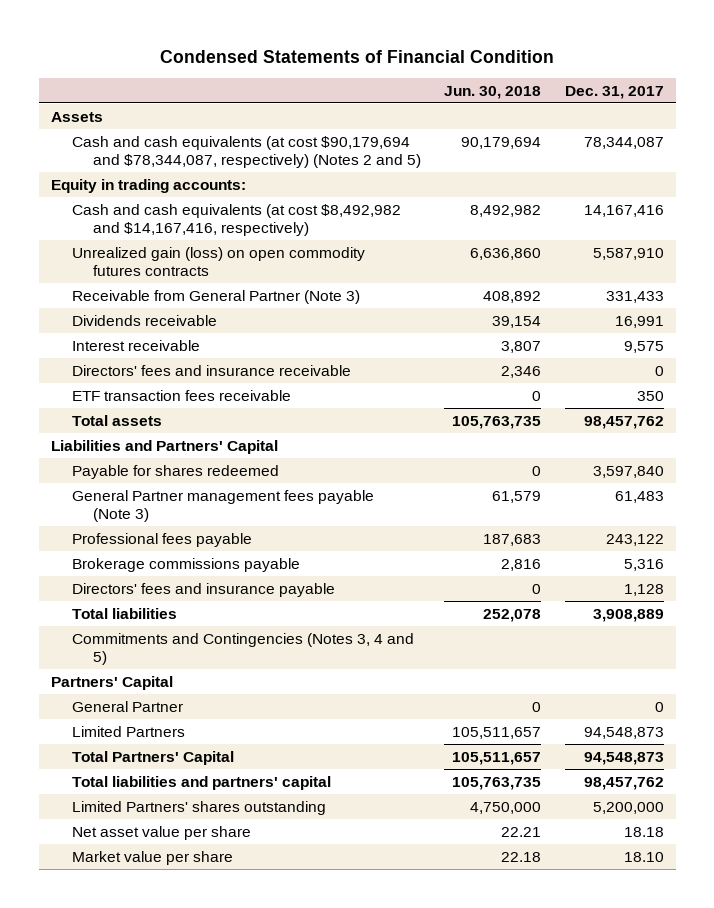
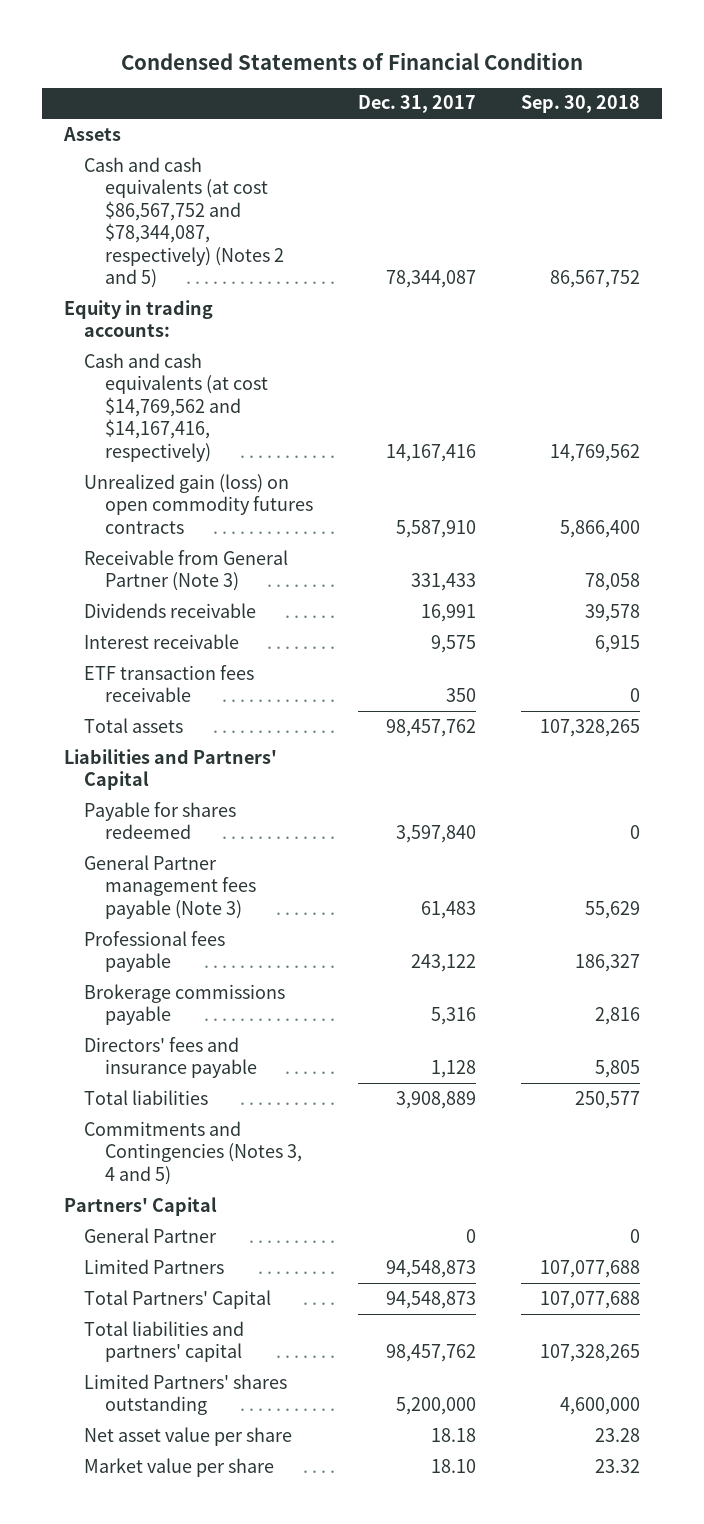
- | Jun. 30, 2018 | Dec. 31, 2017
+ | Dec. 31, 2017 | Sep. 30, 2018
- Cash and cash equivalents (at cost $90,179,694 and $78,344,087, respectively) (Notes 2 and 5) | 90,179,694 | 78,344,087
+ Cash and cash equivalents (at cost $86,567,752 and $78,344,087, respectively) (Notes 2 and 5) | 78,344,087 | 86,567,752
- Cash and cash equivalents (at cost $8,492,982 and $14,167,416, respectively) | 8,492,982 | 14,167,416
+ Cash and cash equivalents (at cost $14,769,562 and $14,167,416, respectively) | 14,167,416 | 14,769,562
- Directors' fees and insurance receivable | 2,346 | 0

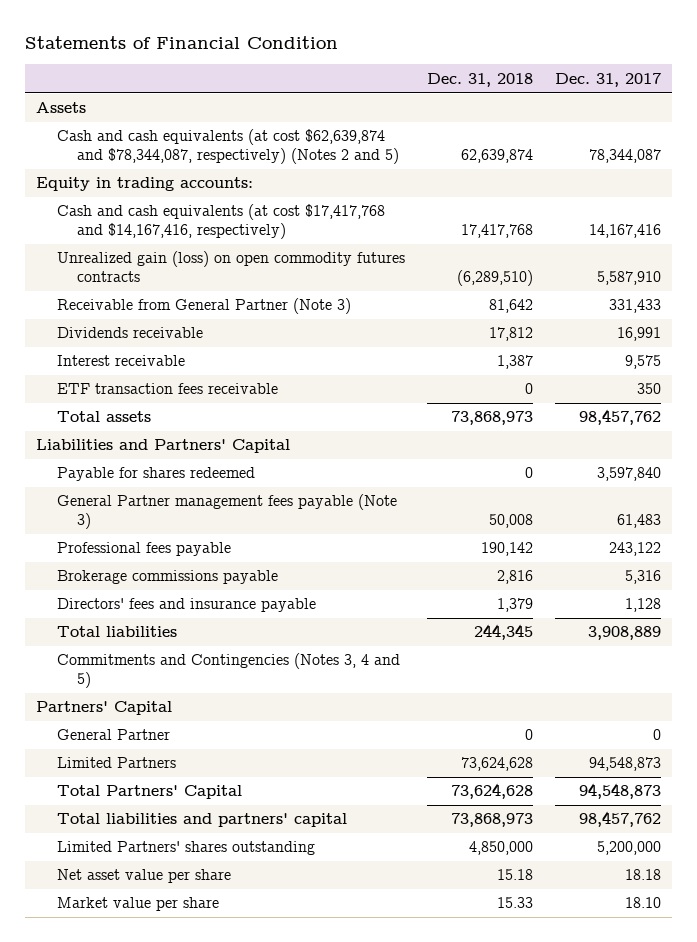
- Condensed Statements of Financial Condition
+ Statements of Financial Condition
- | Dec. 31, 2017 | Sep. 30, 2018
+ | Dec. 31, 2018 | Dec. 31, 2017
- Cash and cash equivalents (at cost $86,567,752 and $78,344,087, respectively) (Notes 2 and 5) | 78,344,087 | 86,567,752
+ Cash and cash equivalents (at cost $62,639,874 and $78,344,087, respectively) (Notes 2 and 5) | 62,639,874 | 78,344,087
- Cash and cash equivalents (at cost $14,769,562 and $14,167,416, respectively) | 14,167,416 | 14,769,562
+ Cash and cash equivalents (at cost $17,417,768 and $14,167,416, respectively) | 17,417,768 | 14,167,416

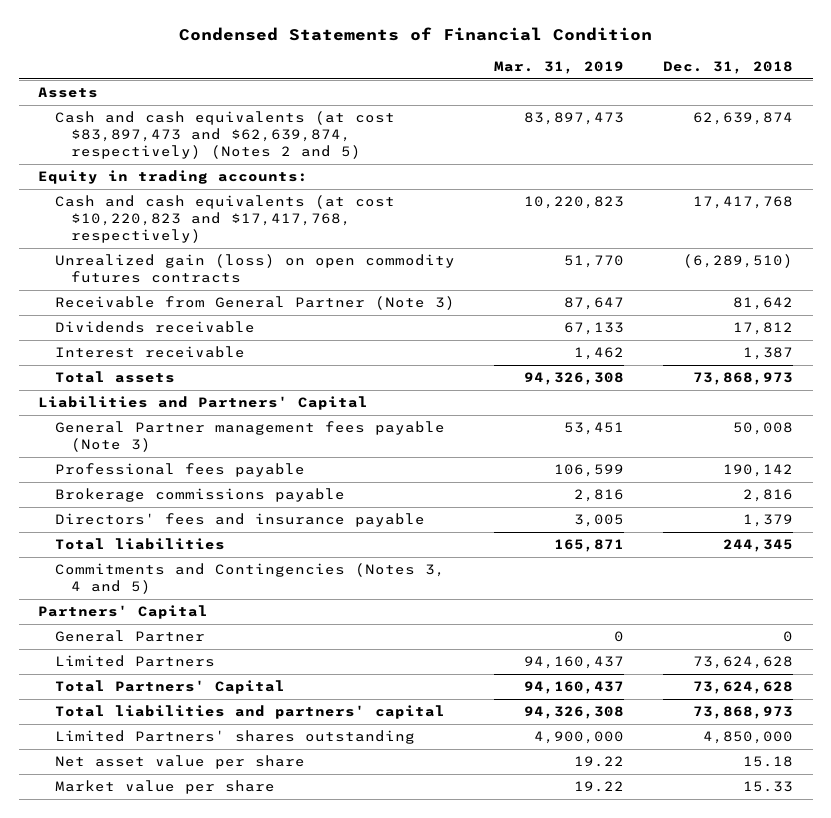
- Statements of Financial Condition
+ Condensed Statements of Financial Condition
- | Dec. 31, 2018 | Dec. 31, 2017
+ | Mar. 31, 2019 | Dec. 31, 2018
- Cash and cash equivalents (at cost $62,639,874 and $78,344,087, respectively) (Notes 2 and 5) | 62,639,874 | 78,344,087
+ Cash and cash equivalents (at cost $83,897,473 and $62,639,874, respectively) (Notes 2 and 5) | 83,897,473 | 62,639,874
- Cash and cash equivalents (at cost $17,417,768 and $14,167,416, respectively) | 17,417,768 | 14,167,416
+ Cash and cash equivalents (at cost $10,220,823 and $17,417,768, respectively) | 10,220,823 | 17,417,768
- ETF transaction fees receivable | 0 | 350
- Payable for shares redeemed | 0 | 3,597,840

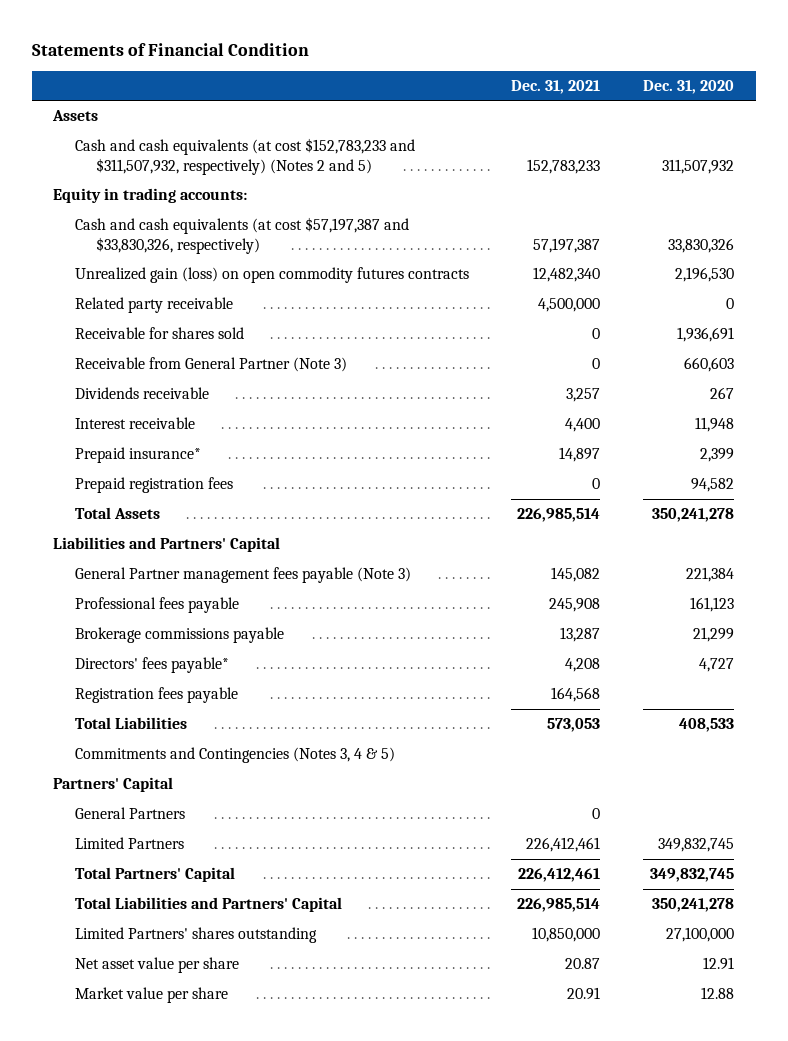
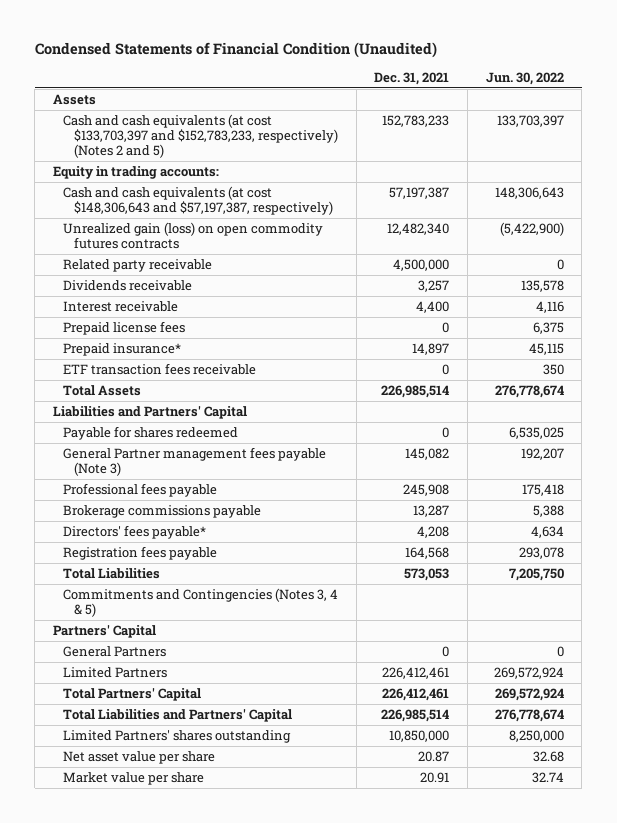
- Statements of Financial Condition
+ Condensed Statements of Financial Condition (Unaudited)
- | Dec. 31, 2021 | Dec. 31, 2020
+ | Dec. 31, 2021 | Jun. 30, 2022
- Cash and cash equivalents (at cost $152,783,233 and $311,507,932, respectively) (Notes 2 and 5) | 152,783,233 | 311,507,932
+ Cash and cash equivalents (at cost $133,703,397 and $152,783,233, respectively) (Notes 2 and 5) | 152,783,233 | 133,703,397
- Cash and cash equivalents (at cost $57,197,387 and $33,830,326, respectively) | 57,197,387 | 33,830,326
+ Cash and cash equivalents (at cost $148,306,643 and $57,197,387, respectively) | 57,197,387 | 148,306,643
- Receivable for shares sold | 0 | 1,936,691
- Receivable from General Partner (Note 3) | 0 | 660,603
+ Prepaid license fees | 0 | 6,375
- Prepaid registration fees | 0 | 94,582
+ ETF transaction fees receivable | 0 | 350
+ Payable for shares redeemed | 0 | 6,535,025

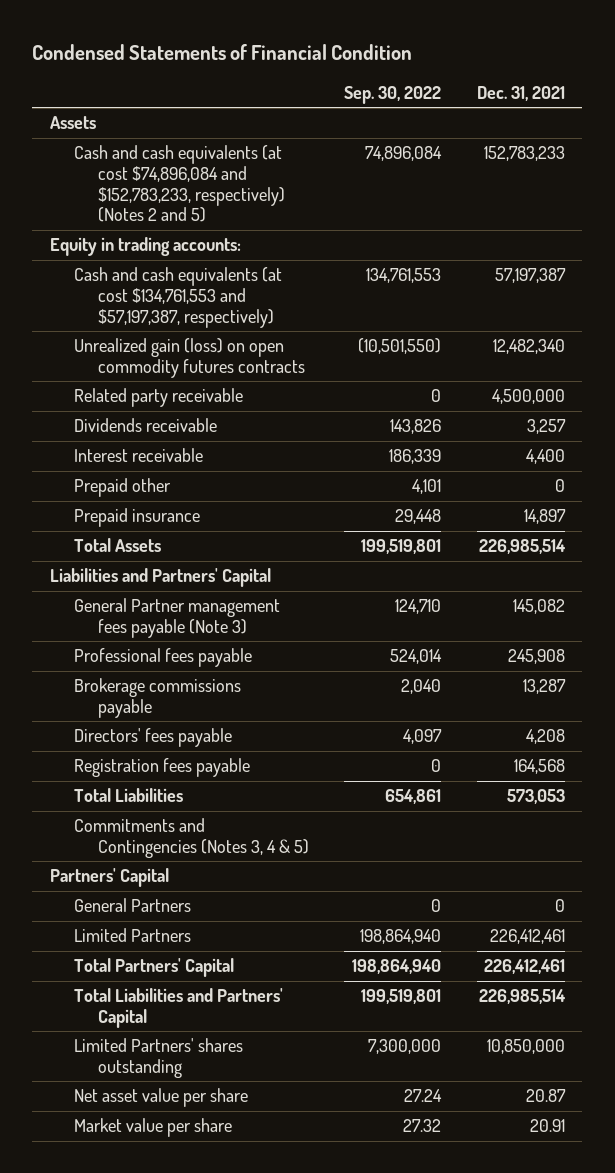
- Condensed Statements of Financial Condition (Unaudited)
+ Condensed Statements of Financial Condition
- | Dec. 31, 2021 | Jun. 30, 2022
+ | Sep. 30, 2022 | Dec. 31, 2021
- Cash and cash equivalents (at cost $133,703,397 and $152,783,233, respectively) (Notes 2 and 5) | 152,783,233 | 133,703,397
+ Cash and cash equivalents (at cost $74,896,084 and $152,783,233, respectively) (Notes 2 and 5) | 74,896,084 | 152,783,233
- Cash and cash equivalents (at cost $148,306,643 and $57,197,387, respectively) | 57,197,387 | 148,306,643
+ Cash and cash equivalents (at cost $134,761,553 and $57,197,387, respectively) | 134,761,553 | 57,197,387
- Prepaid license fees | 0 | 6,375
- Prepaid insurance* | 14,897 | 45,115
- ETF transaction fees receivable | 0 | 350
+ Prepaid other | 4,101 | 0
+ Prepaid insurance | 29,448 | 14,897
- Payable for shares redeemed | 0 | 6,535,025
- Directors' fees payable* | 4,208 | 4,634
+ Directors' fees payable | 4,097 | 4,208

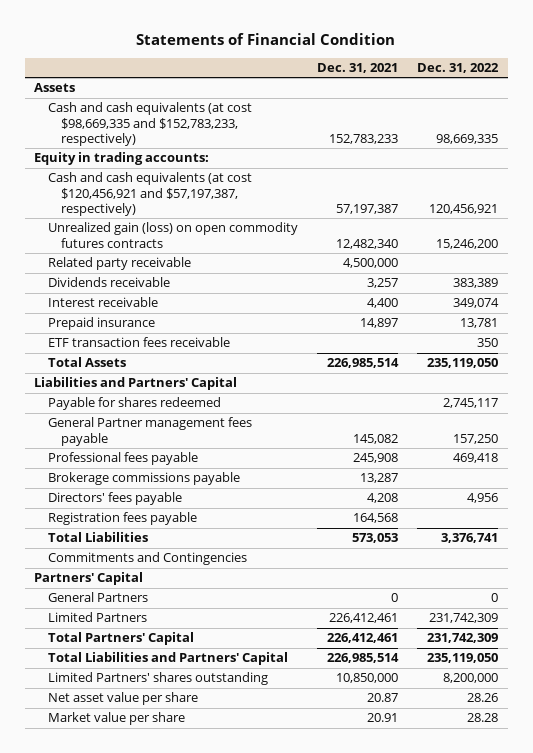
- Condensed Statements of Financial Condition
+ Statements of Financial Condition
- | Sep. 30, 2022 | Dec. 31, 2021
+ | Dec. 31, 2021 | Dec. 31, 2022
- Cash and cash equivalents (at cost $74,896,084 and $152,783,233, respectively) (Notes 2 and 5) | 74,896,084 | 152,783,233
+ Cash and cash equivalents (at cost $98,669,335 and $152,783,233, respectively) | 152,783,233 | 98,669,335
- Cash and cash equivalents (at cost $134,761,553 and $57,197,387, respectively) | 134,761,553 | 57,197,387
+ Cash and cash equivalents (at cost $120,456,921 and $57,197,387, respectively) | 57,197,387 | 120,456,921
- Prepaid other | 4,101 | 0
+ ETF transaction fees receivable | | 350
- General Partner management fees payable (Note 3) | 124,710 | 145,082
+ Payable for shares redeemed | | 2,745,117
+ General Partner management fees payable | 145,082 | 157,250
- Commitments and Contingencies (Notes 3, 4 & 5)
+ Commitments and Contingencies

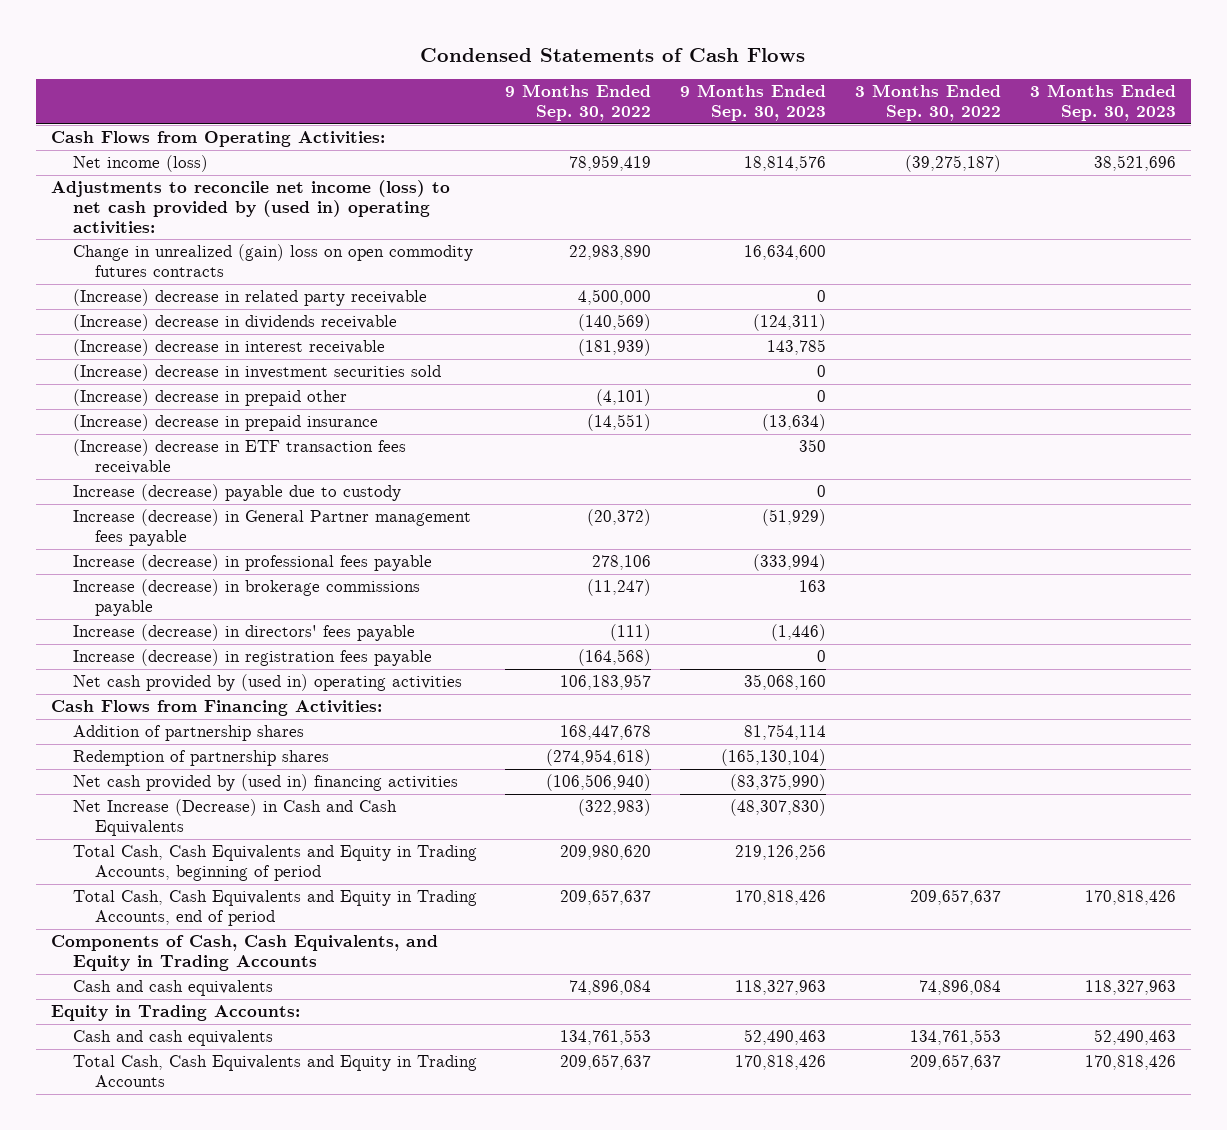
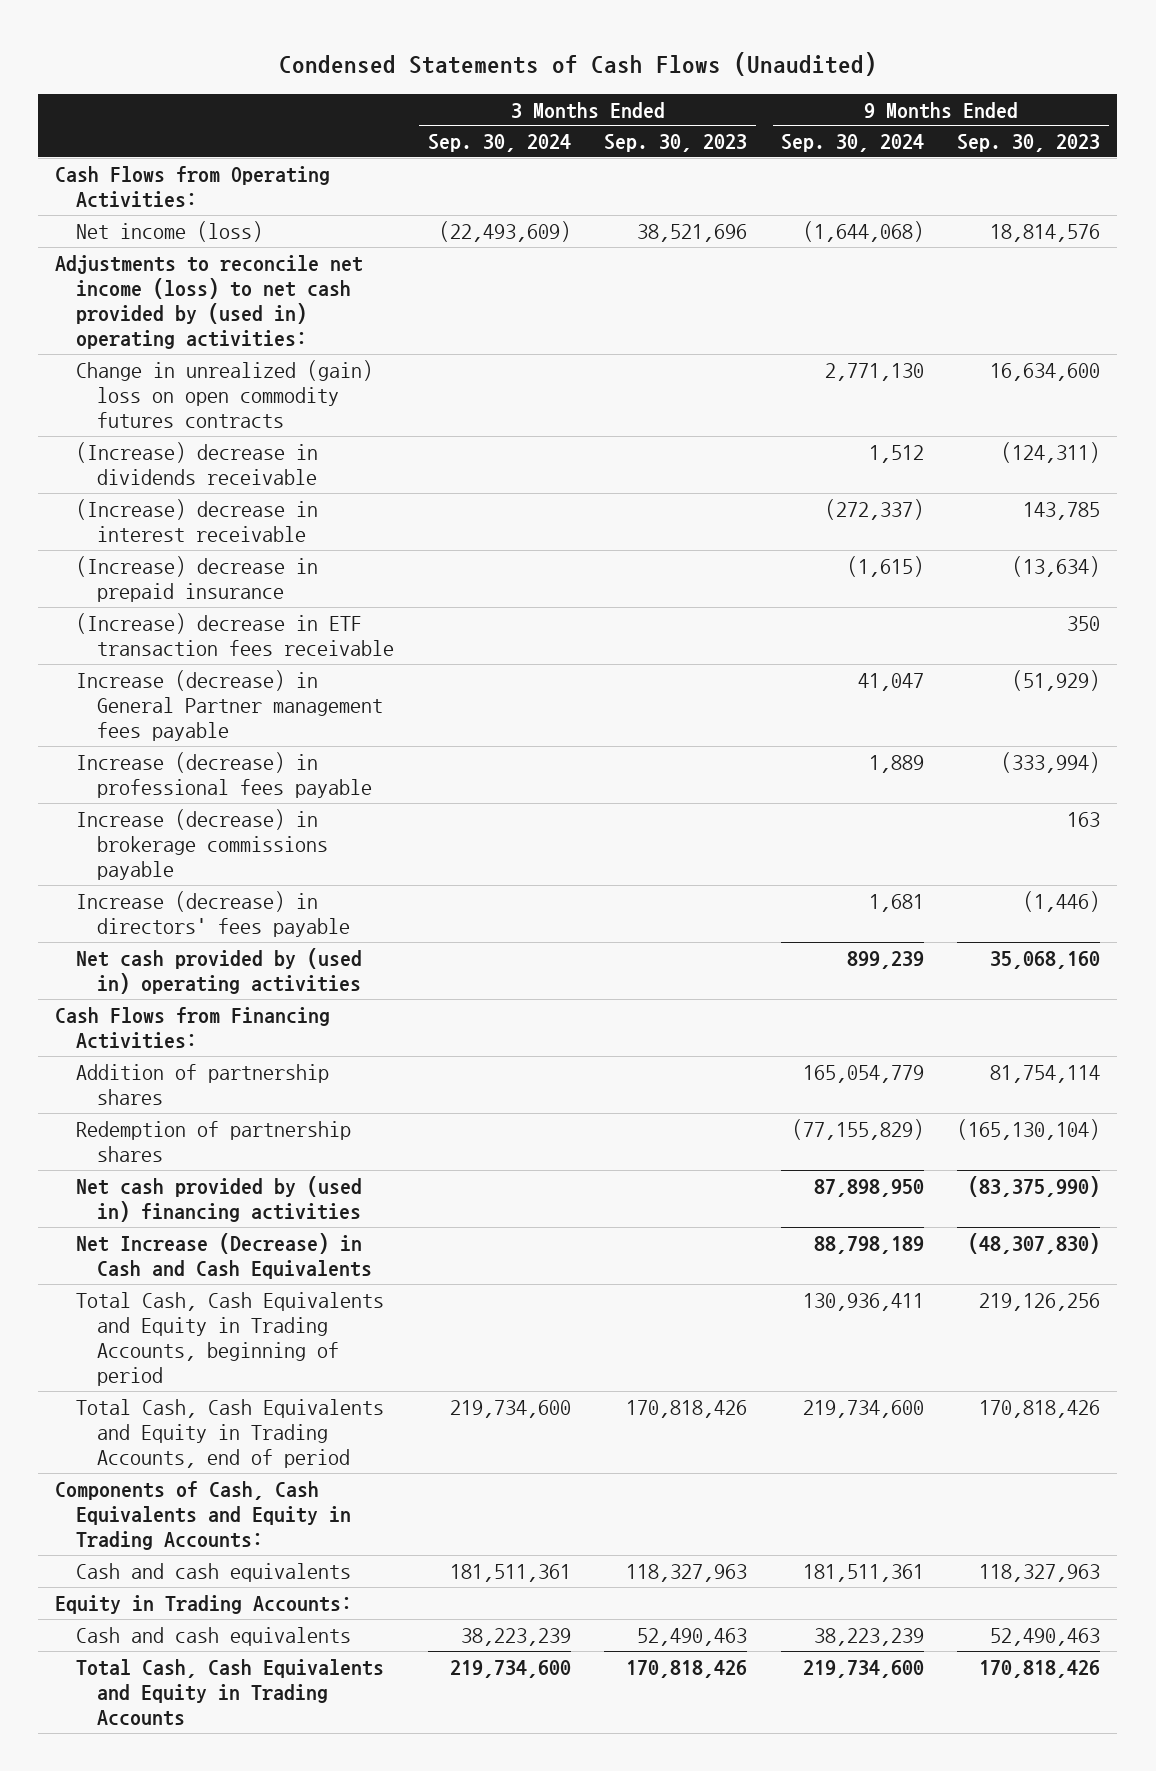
- Condensed Statements of Cash Flows
+ Condensed Statements of Cash Flows (Unaudited)
- | 9 Months Ended Sep. 30, 2022 | 9 Months Ended Sep. 30, 2023 | 3 Months Ended Sep. 30, 2022 | 3 Months Ended Sep. 30, 2023
+ | 3 Months Ended Sep. 30, 2024 | 3 Months Ended Sep. 30, 2023 | 9 Months Ended Sep. 30, 2024 | 9 Months Ended Sep. 30, 2023
- (Increase) decrease in related party receivable | 4,500,000 | 0 | |
- (Increase) decrease in investment securities sold | | 0 | |
- (Increase) decrease in prepaid other | (4,101) | 0 | |
- Increase (decrease) payable due to custody | | 0 | |
- Increase (decrease) in registration fees payable | (164,568) | 0 | |
- Components of Cash, Cash Equivalents, and Equity in Trading Accounts
+ Components of Cash, Cash Equivalents and Equity in Trading Accounts:

